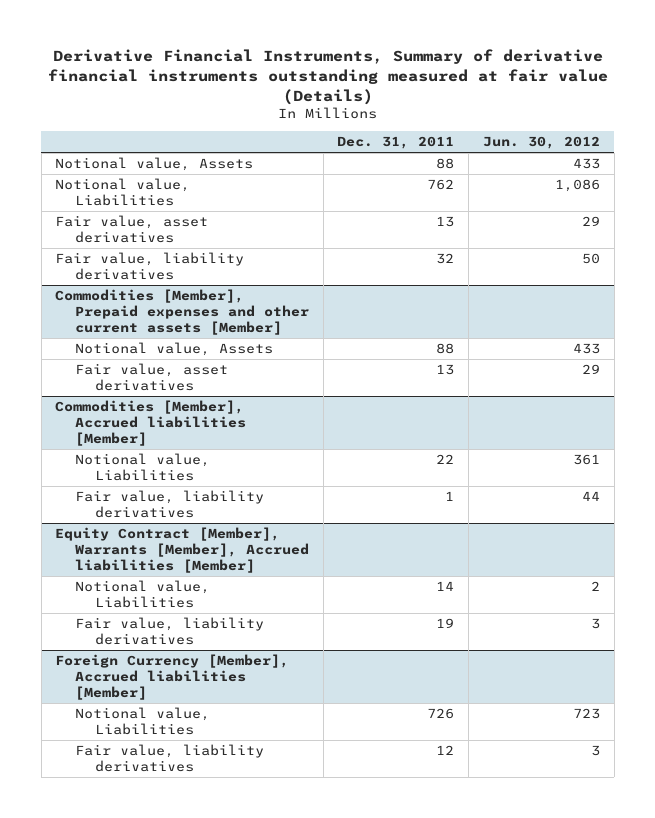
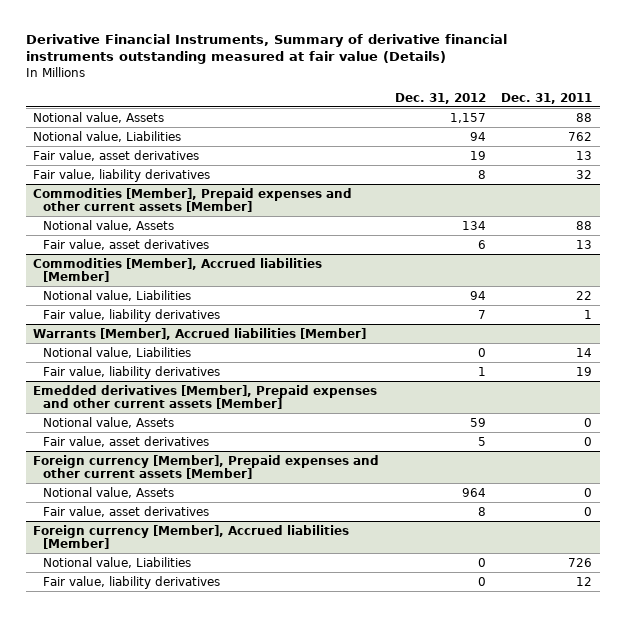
- | Dec. 31, 2011 | Jun. 30, 2012
+ | Dec. 31, 2012 | Dec. 31, 2011
- Equity Contract [Member], Warrants [Member], Accrued liabilities [Member]
+ Warrants [Member], Accrued liabilities [Member]
- Foreign Currency [Member], Accrued liabilities [Member]
+ Emedded derivatives [Member], Prepaid expenses and other current assets [Member]
+ Notional value, Assets | 59 | 0
+ Fair value, asset derivatives | 5 | 0
+ Foreign currency [Member], Prepaid expenses and other current assets [Member]
+ Notional value, Assets | 964 | 0
+ Fair value, asset derivatives | 8 | 0
+ Foreign currency [Member], Accrued liabilities [Member]

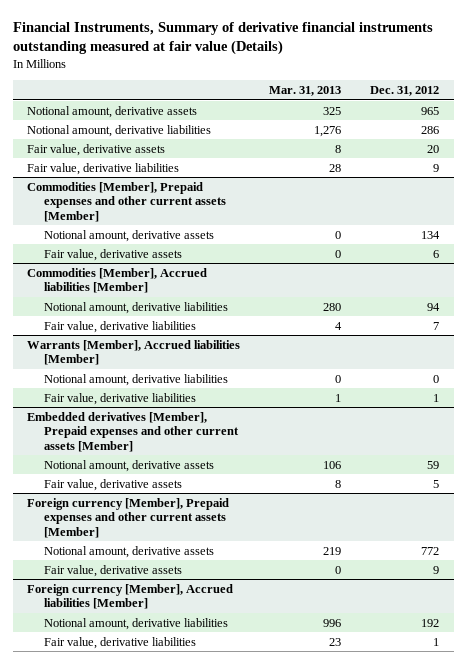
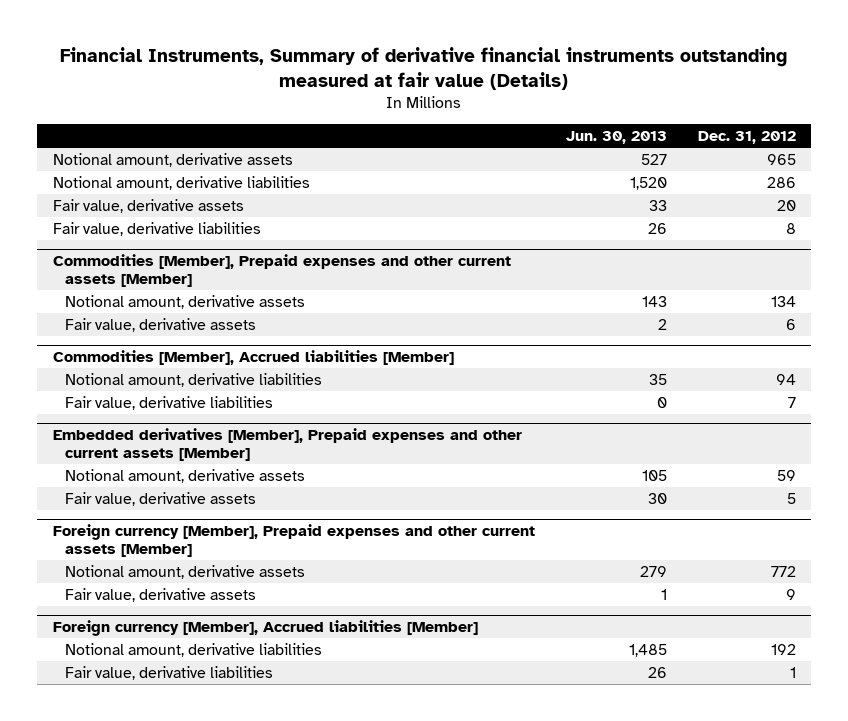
- | Mar. 31, 2013 | Dec. 31, 2012
+ | Jun. 30, 2013 | Dec. 31, 2012
- Fair value, derivative liabilities | 28 | 9
+ Fair value, derivative liabilities | 26 | 8
- Warrants [Member], Accrued liabilities [Member]
- Notional amount, derivative liabilities | 0 | 0
- Fair value, derivative liabilities | 1 | 1

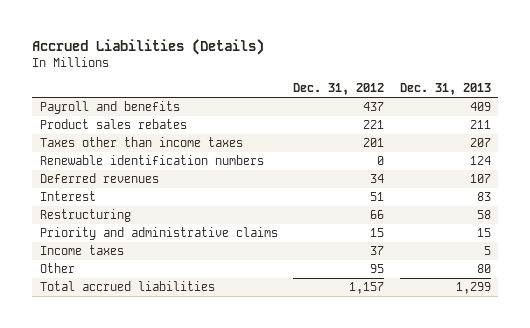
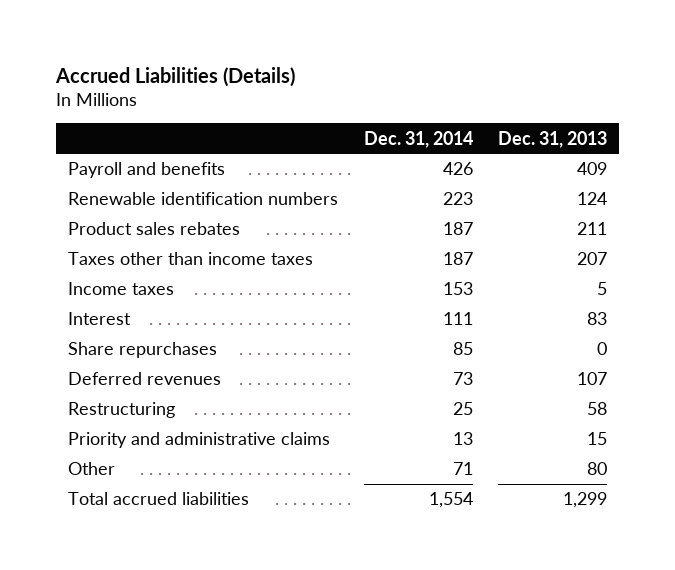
- | Dec. 31, 2012 | Dec. 31, 2013
+ | Dec. 31, 2014 | Dec. 31, 2013
moved up: Renewable identification numbers | 223 | 124
moved up: Income taxes | 153 | 5
+ Share repurchases | 85 | 0
moved down: Deferred revenues | 73 | 107

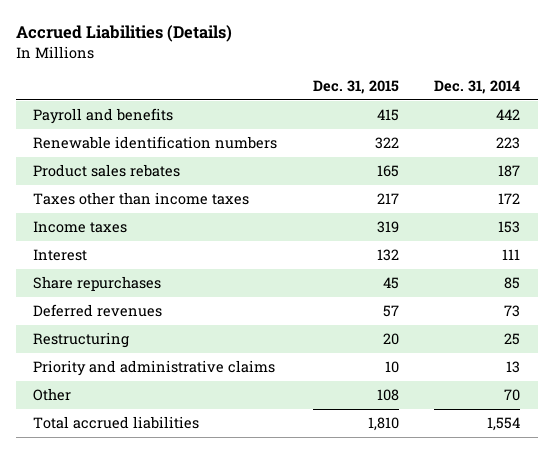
- | Dec. 31, 2014 | Dec. 31, 2013
+ | Dec. 31, 2015 | Dec. 31, 2014
- Payroll and benefits | 426 | 409
+ Payroll and benefits | 415 | 442
- Taxes other than income taxes | 187 | 207
+ Taxes other than income taxes | 217 | 172
- Other | 71 | 80
+ Other | 108 | 70

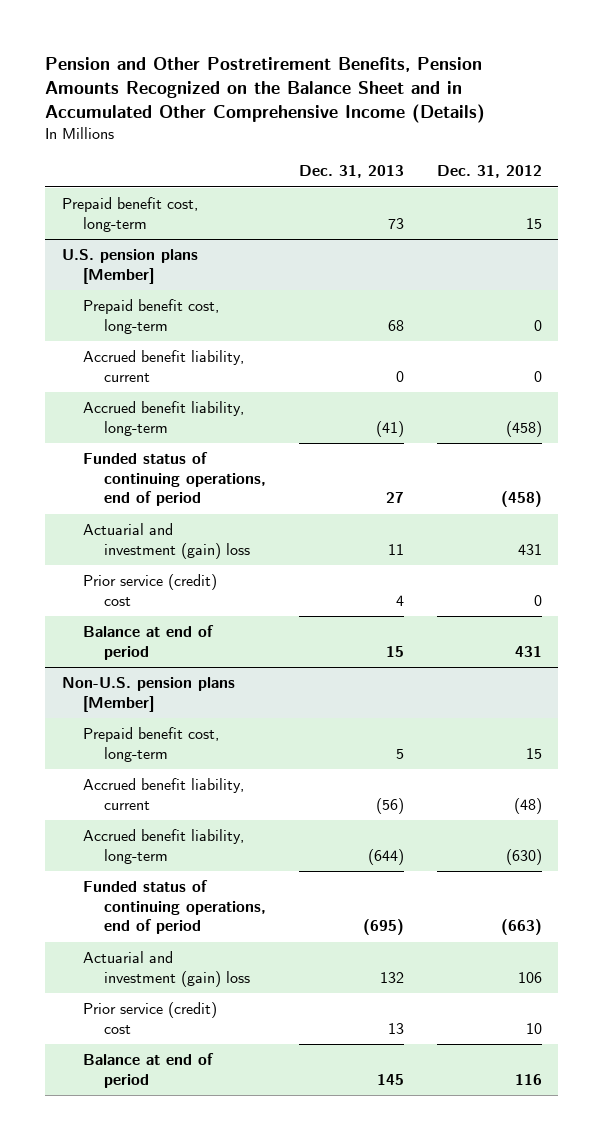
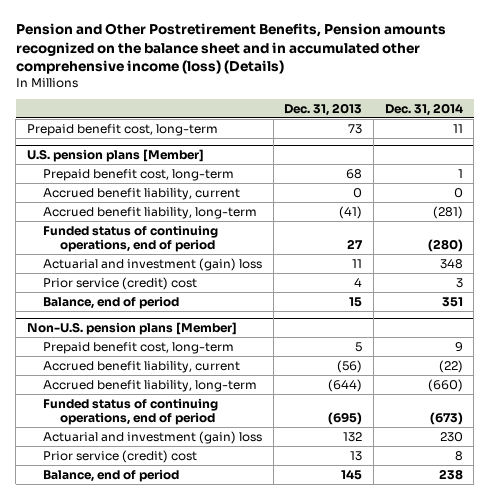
- Pension and Other Postretirement Benefits, Pension Amounts Recognized on the Balance Sheet and in Accumulated Other Comprehensive Income (Details)
+ Pension and Other Postretirement Benefits, Pension amounts recognized on the balance sheet and in accumulated other comprehensive income (loss) (Details)
- | Dec. 31, 2013 | Dec. 31, 2012
+ | Dec. 31, 2013 | Dec. 31, 2014
@ U.S. pension plans [Member]
- Balance at end of period | 15 | 431
+ Balance, end of period | 15 | 351
@ Non-U.S. pension plans [Member]
- Balance at end of period | 145 | 116
+ Balance, end of period | 145 | 238

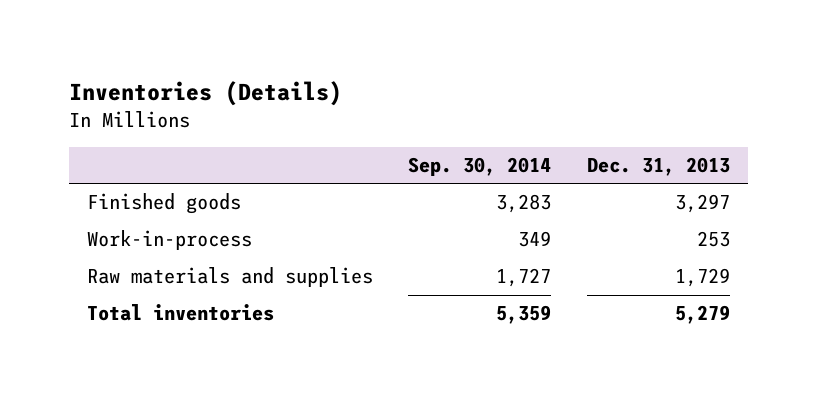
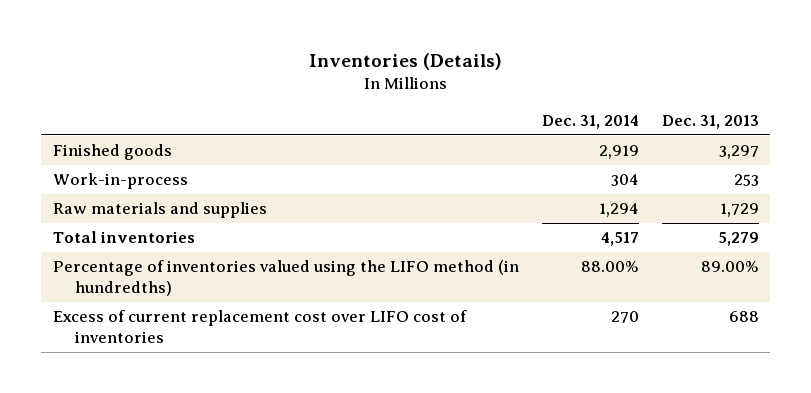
- | Sep. 30, 2014 | Dec. 31, 2013
+ | Dec. 31, 2014 | Dec. 31, 2013
+ Percentage of inventories valued using the LIFO method (in hundredths) | 88.00% | 89.00%
+ Excess of current replacement cost over LIFO cost of inventories | 270 | 688

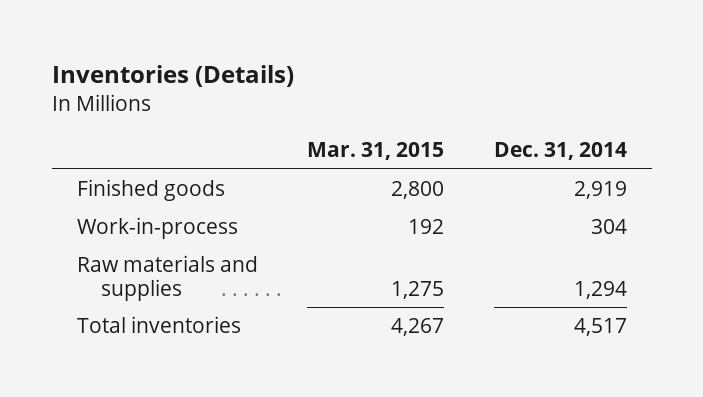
- | Dec. 31, 2014 | Dec. 31, 2013
+ | Mar. 31, 2015 | Dec. 31, 2014
- Percentage of inventories valued using the LIFO method (in hundredths) | 88.00% | 89.00%
- Excess of current replacement cost over LIFO cost of inventories | 270 | 688

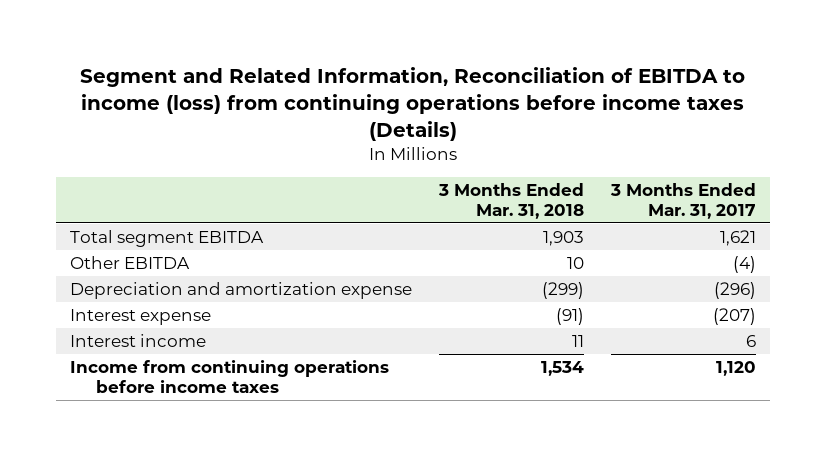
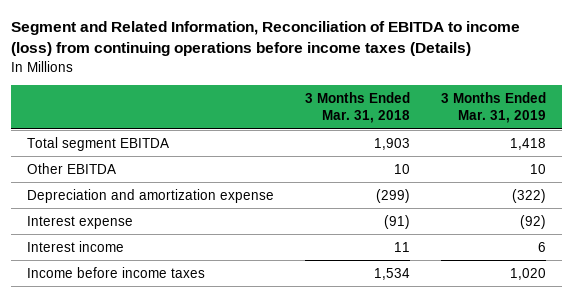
- | 3 Months Ended Mar. 31, 2018 | 3 Months Ended Mar. 31, 2017
+ | 3 Months Ended Mar. 31, 2018 | 3 Months Ended Mar. 31, 2019
- Income from continuing operations before income taxes | 1,534 | 1,120
+ Income before income taxes | 1,534 | 1,020

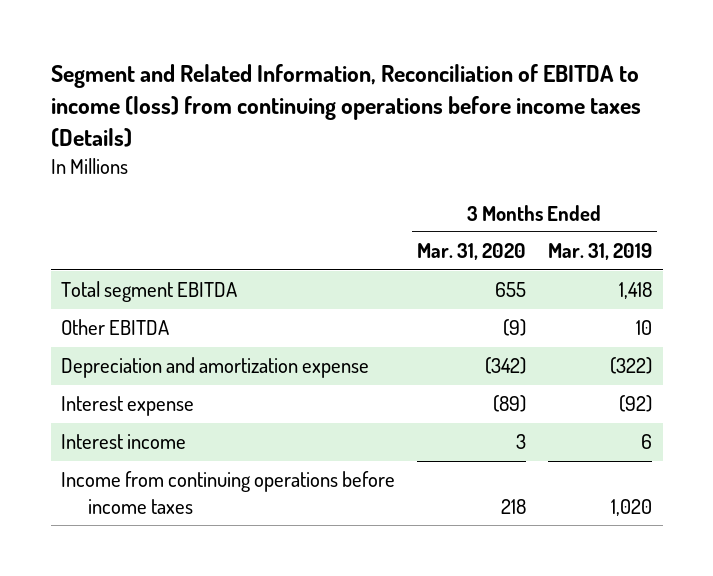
- | 3 Months Ended Mar. 31, 2018 | 3 Months Ended Mar. 31, 2019
+ | 3 Months Ended Mar. 31, 2020 | 3 Months Ended Mar. 31, 2019
- Income before income taxes | 1,534 | 1,020
+ Income from continuing operations before income taxes | 218 | 1,020

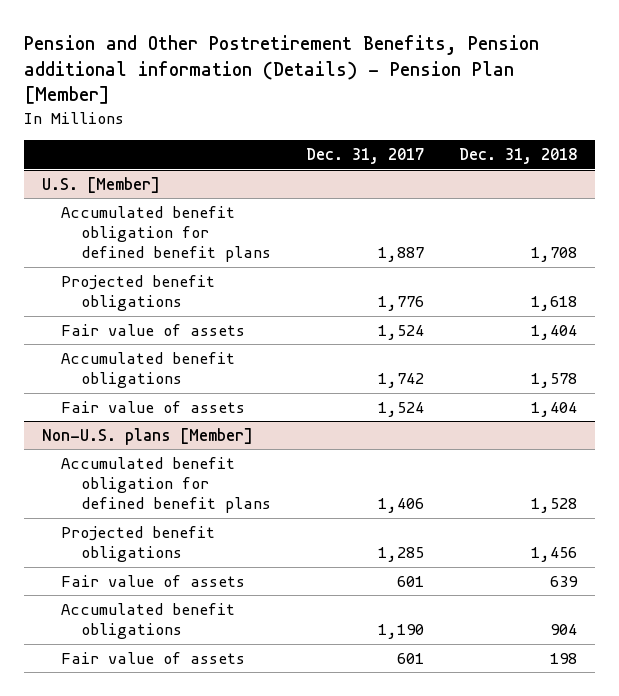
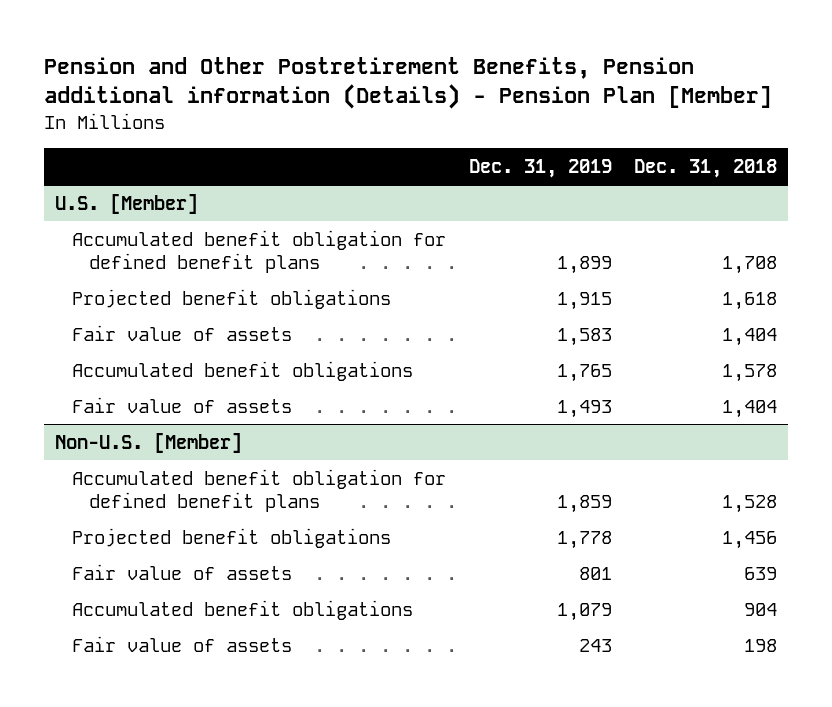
- | Dec. 31, 2017 | Dec. 31, 2018
+ | Dec. 31, 2019 | Dec. 31, 2018
- Non-U.S. plans [Member]
+ Non-U.S. [Member]

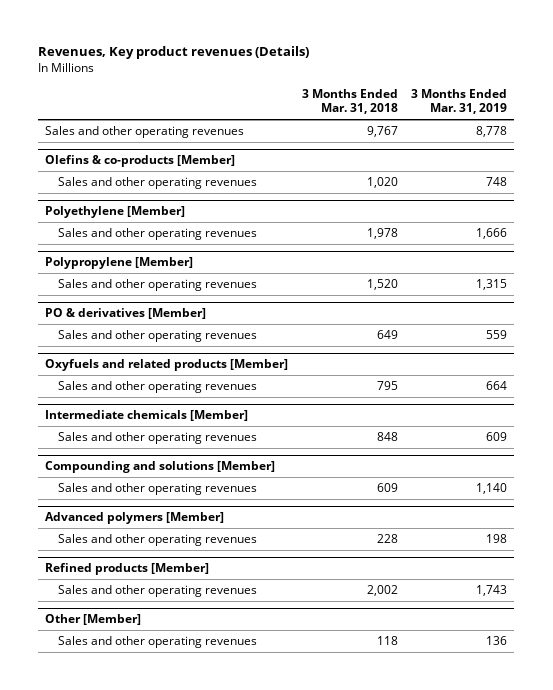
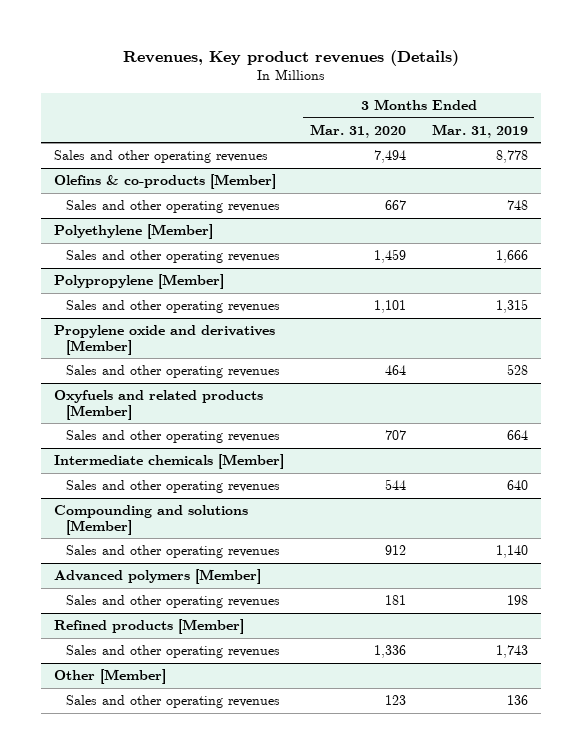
- | 3 Months Ended Mar. 31, 2018 | 3 Months Ended Mar. 31, 2019
+ | 3 Months Ended Mar. 31, 2020 | 3 Months Ended Mar. 31, 2019
- PO & derivatives [Member]
- Sales and other operating revenues | 649 | 559
+ Propylene oxide and derivatives [Member]
+ Sales and other operating revenues | 464 | 528
@ Intermediate chemicals [Member]
- Sales and other operating revenues | 848 | 609
+ Sales and other operating revenues | 544 | 640

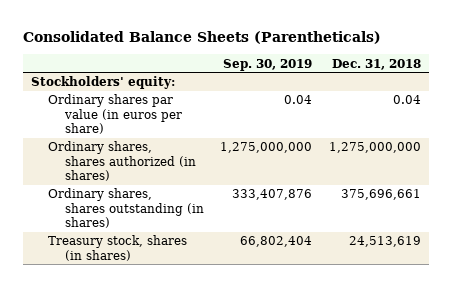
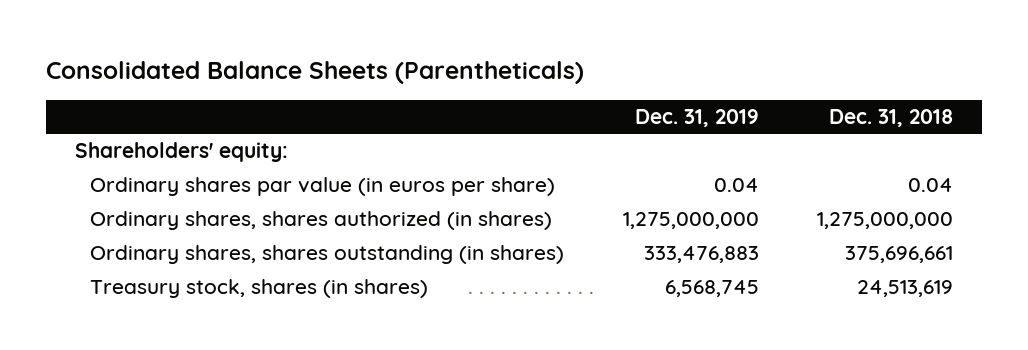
- | Sep. 30, 2019 | Dec. 31, 2018
+ | Dec. 31, 2019 | Dec. 31, 2018
- Stockholders' equity:
+ Shareholders' equity:

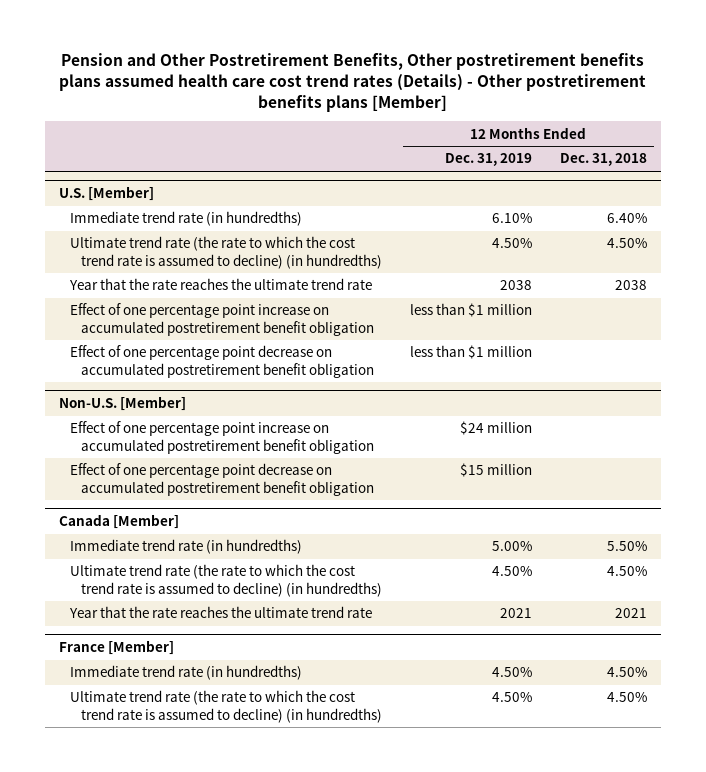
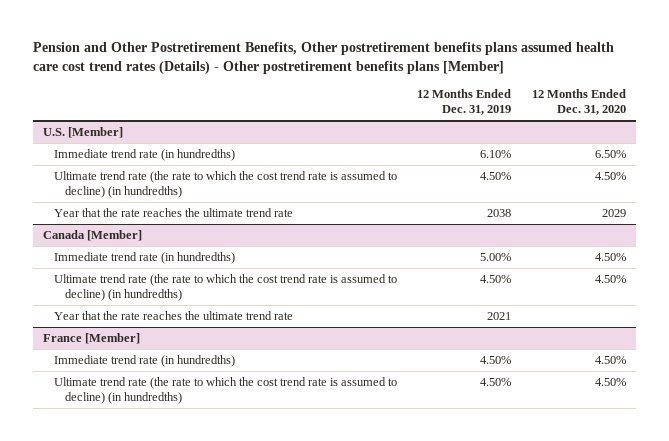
- | 12 Months Ended Dec. 31, 2019 | 12 Months Ended Dec. 31, 2018
+ | 12 Months Ended Dec. 31, 2019 | 12 Months Ended Dec. 31, 2020
@ U.S. [Member]
- Effect of one percentage point increase on accumulated postretirement benefit obligation | less than $1 million |
- Effect of one percentage point decrease on accumulated postretirement benefit obligation | less than $1 million |
- Non-U.S. [Member]
- Effect of one percentage point increase on accumulated postretirement benefit obligation | $24 million |
- Effect of one percentage point decrease on accumulated postretirement benefit obligation | $15 million |

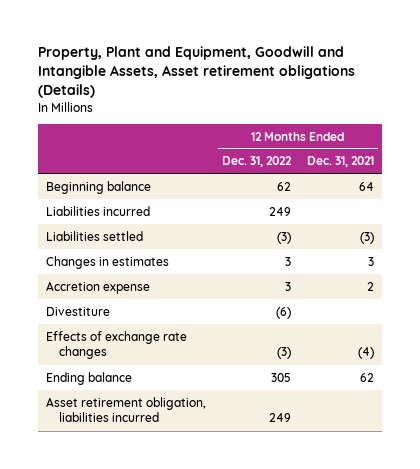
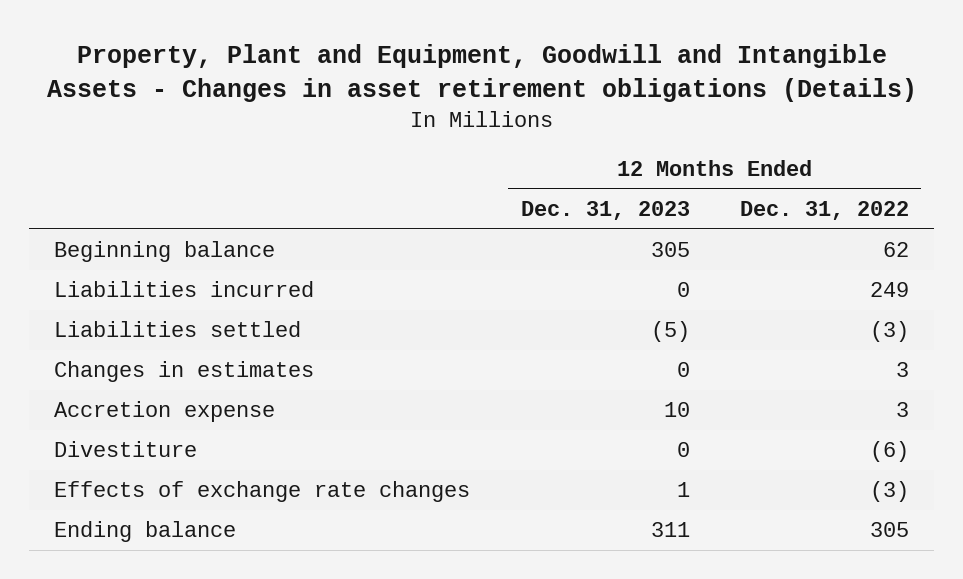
- Property, Plant and Equipment, Goodwill and Intangible Assets, Asset retirement obligations (Details)
+ Property, Plant and Equipment, Goodwill and Intangible Assets - Changes in asset retirement obligations (Details)
- | 12 Months Ended Dec. 31, 2022 | 12 Months Ended Dec. 31, 2021
+ | 12 Months Ended Dec. 31, 2023 | 12 Months Ended Dec. 31, 2022
- Asset retirement obligation, liabilities incurred | 249 |

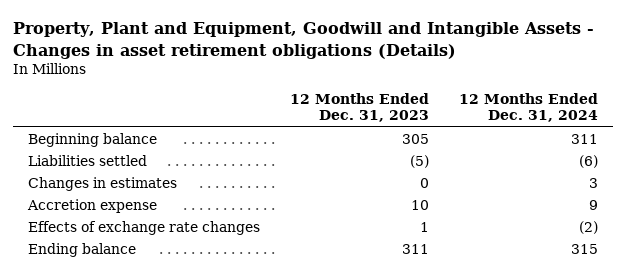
- | 12 Months Ended Dec. 31, 2023 | 12 Months Ended Dec. 31, 2022
+ | 12 Months Ended Dec. 31, 2023 | 12 Months Ended Dec. 31, 2024
- Liabilities incurred | 0 | 249
- Divestiture | 0 | (6)

